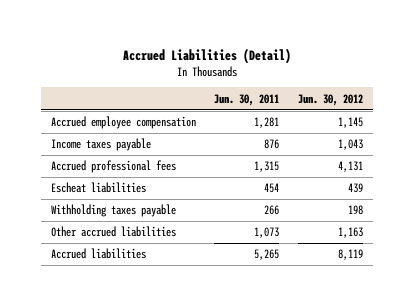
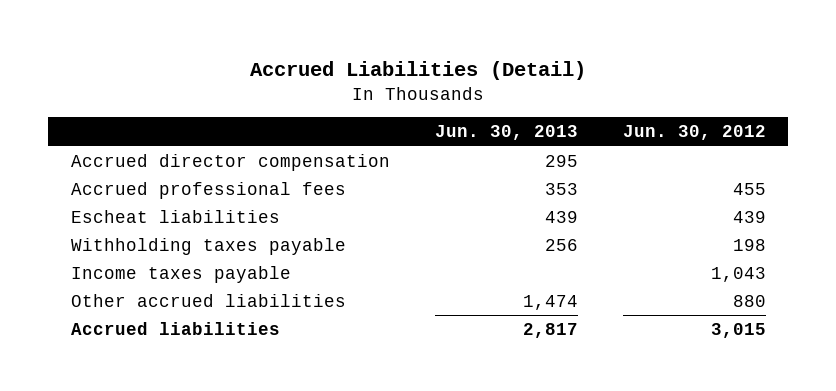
- | Jun. 30, 2011 | Jun. 30, 2012
+ | Jun. 30, 2013 | Jun. 30, 2012
- Accrued employee compensation | 1,281 | 1,145
- Accrued professional fees | 1,315 | 4,131
+ Accrued director compensation | 295 |
+ Accrued professional fees | 353 | 455
- Other accrued liabilities | 1,073 | 1,163
- Accrued liabilities | 5,265 | 8,119
moved down: Income taxes payable | | 1,043
+ Other accrued liabilities | 1,474 | 880
+ Accrued liabilities | 2,817 | 3,015

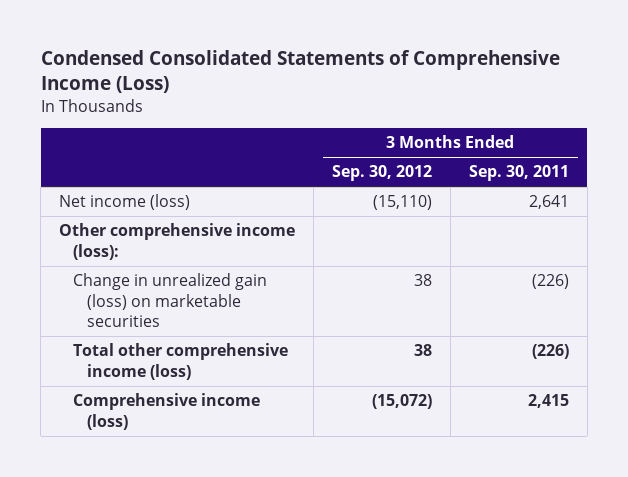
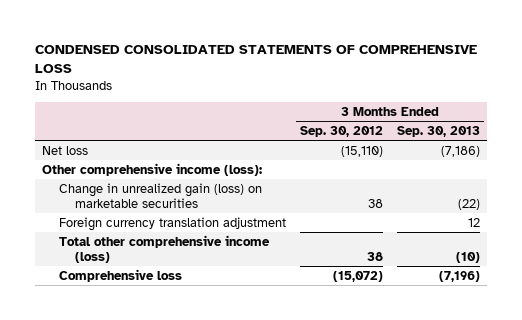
- Condensed Consolidated Statements of Comprehensive Income (Loss)
+ CONDENSED CONSOLIDATED STATEMENTS OF COMPREHENSIVE LOSS
- | 3 Months Ended Sep. 30, 2012 | 3 Months Ended Sep. 30, 2011
+ | 3 Months Ended Sep. 30, 2012 | 3 Months Ended Sep. 30, 2013
- Net income (loss) | (15,110) | 2,641
+ Net loss | (15,110) | (7,186)
+ Foreign currency translation adjustment | | 12
- Comprehensive income (loss) | (15,072) | 2,415
+ Comprehensive loss | (15,072) | (7,196)

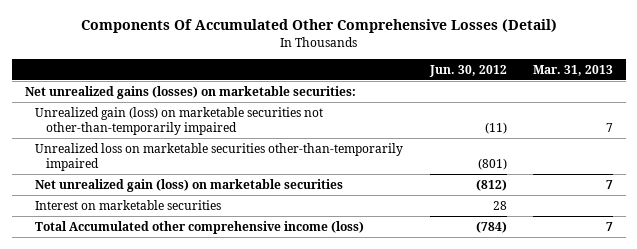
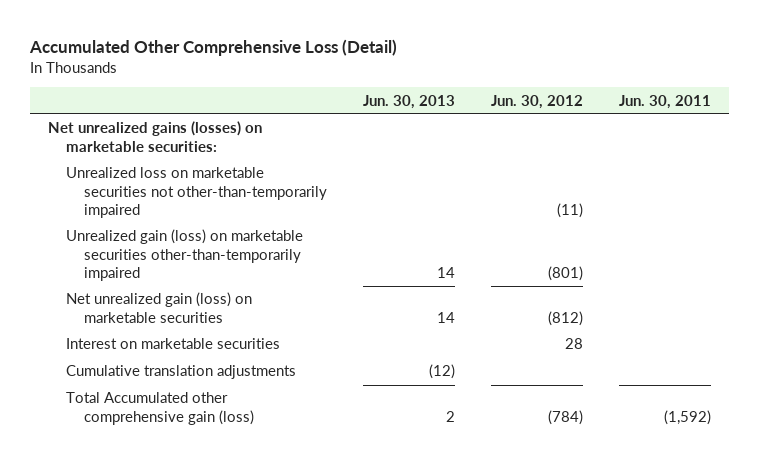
- Components Of Accumulated Other Comprehensive Losses (Detail)
+ Accumulated Other Comprehensive Loss (Detail)
- | Jun. 30, 2012 | Mar. 31, 2013
+ | Jun. 30, 2013 | Jun. 30, 2012 | Jun. 30, 2011
- Unrealized gain (loss) on marketable securities not other-than-temporarily impaired | (11) | 7
- Unrealized loss on marketable securities other-than-temporarily impaired | (801) |
+ Unrealized loss on marketable securities not other-than-temporarily impaired | | (11) |
+ Unrealized gain (loss) on marketable securities other-than-temporarily impaired | 14 | (801) |
- Total Accumulated other comprehensive income (loss) | (784) | 7
+ Cumulative translation adjustments | (12) | |
+ Total Accumulated other comprehensive gain (loss) | 2 | (784) | (1,592)

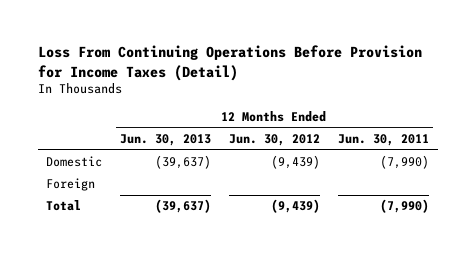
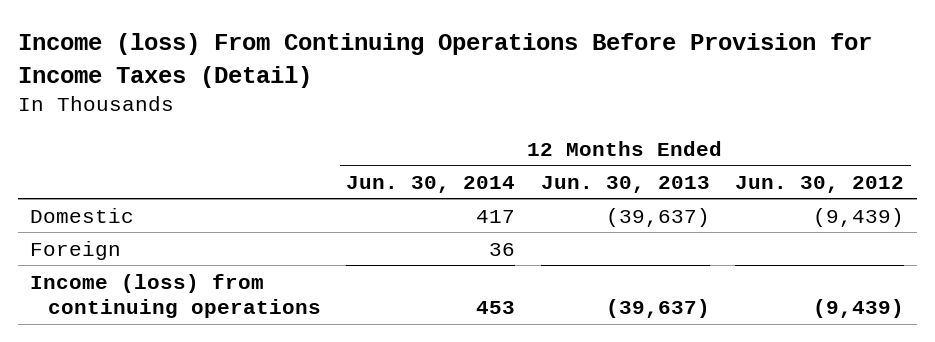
- Loss From Continuing Operations Before Provision for Income Taxes (Detail)
+ Income (loss) From Continuing Operations Before Provision for Income Taxes (Detail)
- | 12 Months Ended Jun. 30, 2013 | 12 Months Ended Jun. 30, 2012 | 12 Months Ended Jun. 30, 2011
+ | 12 Months Ended Jun. 30, 2014 | 12 Months Ended Jun. 30, 2013 | 12 Months Ended Jun. 30, 2012
- Total | (39,637) | (9,439) | (7,990)
+ Income (loss) from continuing operations | 453 | (39,637) | (9,439)

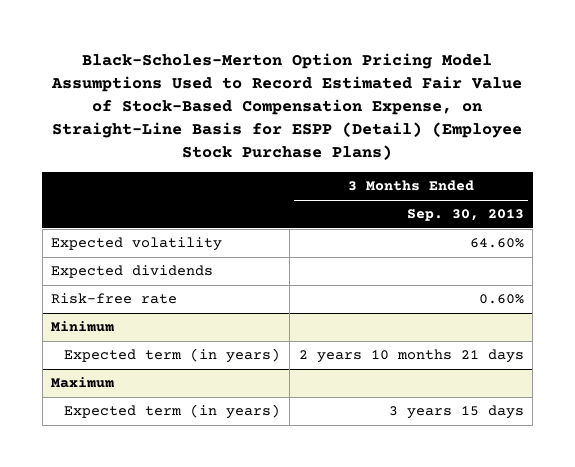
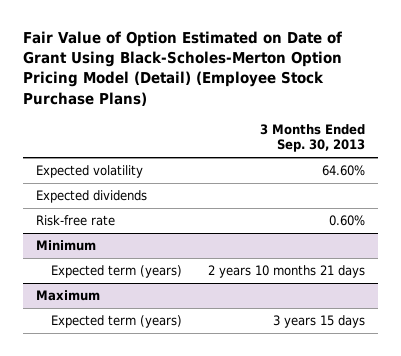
- Black-Scholes-Merton Option Pricing Model Assumptions Used to Record Estimated Fair Value of Stock-Based Compensation Expense, on Straight-Line Basis for ESPP (Detail) (Employee Stock Purchase Plans)
+ Fair Value of Option Estimated on Date of Grant Using Black-Scholes-Merton Option Pricing Model (Detail) (Employee Stock Purchase Plans)
@ Minimum
- Expected term (in years) | 2 years 10 months 21 days
+ Expected term (years) | 2 years 10 months 21 days
@ Maximum
- Expected term (in years) | 3 years 15 days
+ Expected term (years) | 3 years 15 days

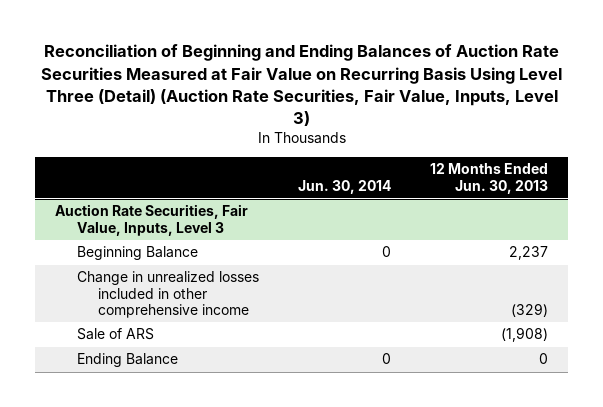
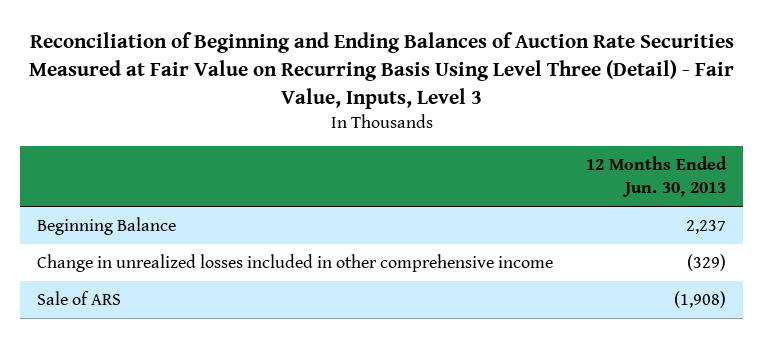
- Reconciliation of Beginning and Ending Balances of Auction Rate Securities Measured at Fair Value on Recurring Basis Using Level Three (Detail) (Auction Rate Securities, Fair Value, Inputs, Level 3)
+ Reconciliation of Beginning and Ending Balances of Auction Rate Securities Measured at Fair Value on Recurring Basis Using Level Three (Detail) - Fair Value, Inputs, Level 3
- | Jun. 30, 2014 | 12 Months Ended Jun. 30, 2013
+ | 12 Months Ended Jun. 30, 2013
- Auction Rate Securities, Fair Value, Inputs, Level 3
- Ending Balance | 0 | 0

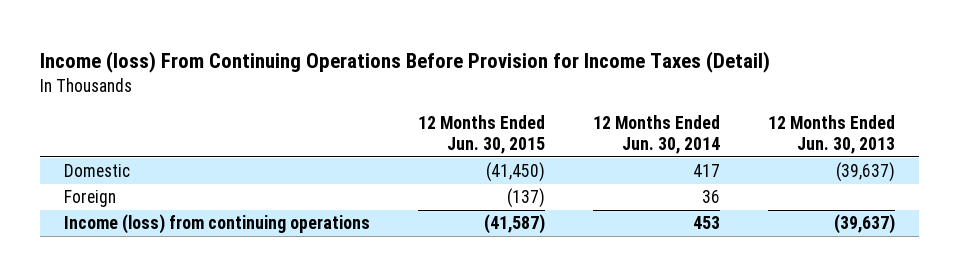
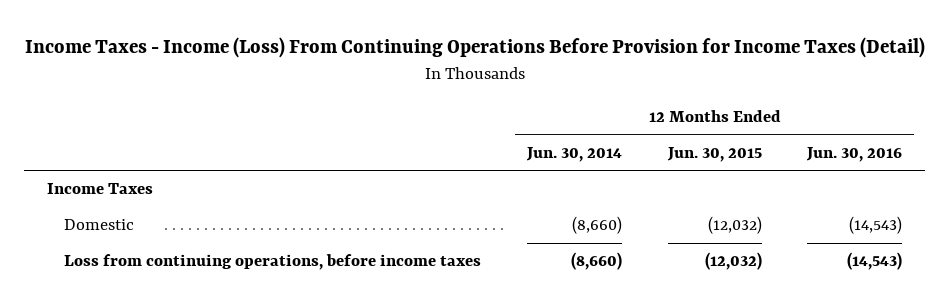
- Income (loss) From Continuing Operations Before Provision for Income Taxes (Detail)
+ Income Taxes - Income (Loss) From Continuing Operations Before Provision for Income Taxes (Detail)
- | 12 Months Ended Jun. 30, 2015 | 12 Months Ended Jun. 30, 2014 | 12 Months Ended Jun. 30, 2013
+ | 12 Months Ended Jun. 30, 2014 | 12 Months Ended Jun. 30, 2015 | 12 Months Ended Jun. 30, 2016
- Domestic | (41,450) | 417 | (39,637)
- Foreign | (137) | 36 |
- Income (loss) from continuing operations | (41,587) | 453 | (39,637)
+ Income Taxes
+ Domestic | (8,660) | (12,032) | (14,543)
+ Loss from continuing operations, before income taxes | (8,660) | (12,032) | (14,543)

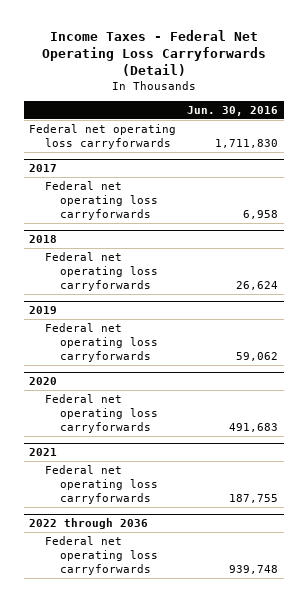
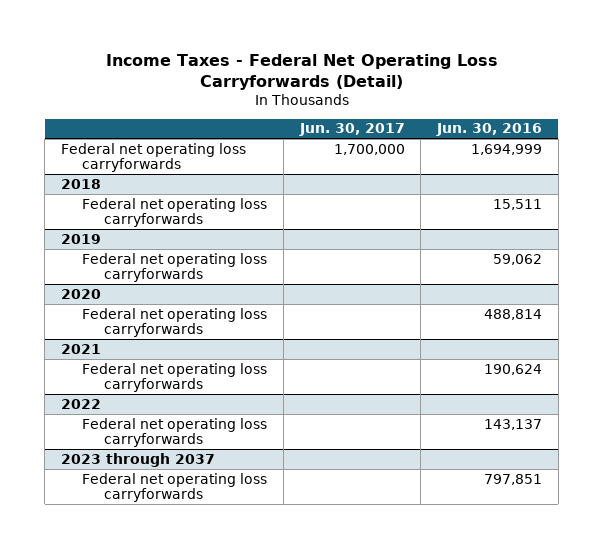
- | Jun. 30, 2016
+ | Jun. 30, 2017 | Jun. 30, 2016
- Federal net operating loss carryforwards | 1,711,830
- 2017
- Federal net operating loss carryforwards | 6,958
+ Federal net operating loss carryforwards | 1,700,000 | 1,694,999
@ 2018
- Federal net operating loss carryforwards | 26,624
+ Federal net operating loss carryforwards | | 15,511
@ 2020
- Federal net operating loss carryforwards | 491,683
+ Federal net operating loss carryforwards | | 488,814
@ 2021
- Federal net operating loss carryforwards | 187,755
- 2022 through 2036
- Federal net operating loss carryforwards | 939,748
@ 2021
+ Federal net operating loss carryforwards | | 190,624
+ 2022
+ Federal net operating loss carryforwards | | 143,137
+ 2023 through 2037
+ Federal net operating loss carryforwards | | 797,851

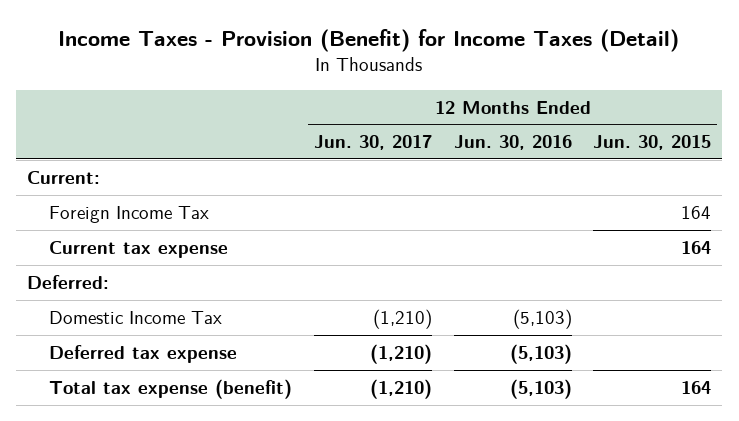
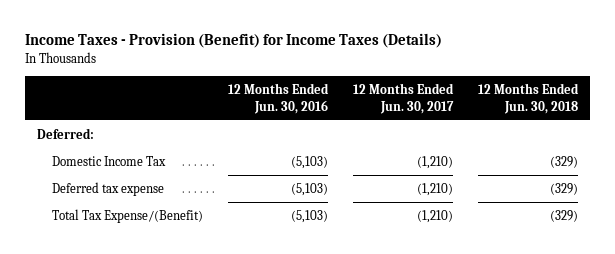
- Income Taxes - Provision (Benefit) for Income Taxes (Detail)
+ Income Taxes - Provision (Benefit) for Income Taxes (Details)
- | 12 Months Ended Jun. 30, 2017 | 12 Months Ended Jun. 30, 2016 | 12 Months Ended Jun. 30, 2015
+ | 12 Months Ended Jun. 30, 2016 | 12 Months Ended Jun. 30, 2017 | 12 Months Ended Jun. 30, 2018
- Current:
- Foreign Income Tax | | | 164
- Current tax expense | | | 164
- Total tax expense (benefit) | (1,210) | (5,103) | 164
+ Total Tax Expense/(Benefit) | (5,103) | (1,210) | (329)

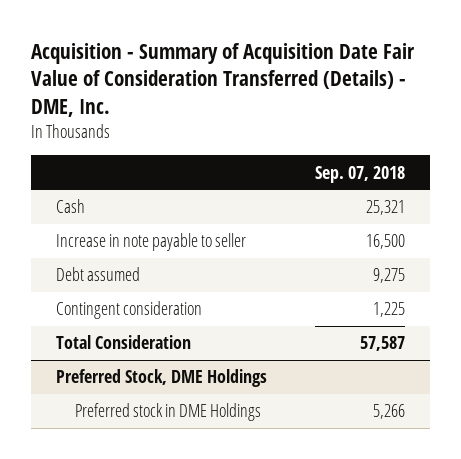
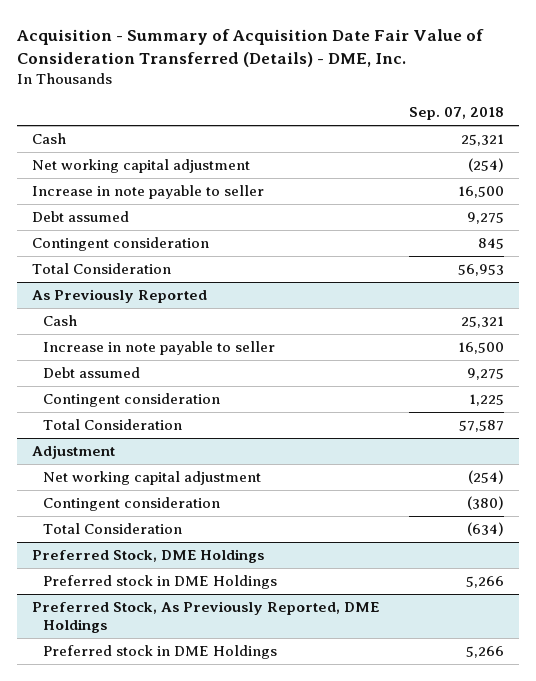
+ Net working capital adjustment | (254)
+ Contingent consideration | 845
+ Total Consideration | 56,953
+ As Previously Reported
+ Cash | 25,321
+ Increase in note payable to seller | 16,500
+ Debt assumed | 9,275
+ Adjustment
+ Net working capital adjustment | (254)
+ Contingent consideration | (380)
+ Total Consideration | (634)
+ Preferred Stock, As Previously Reported, DME Holdings
+ Preferred stock in DME Holdings | 5,266

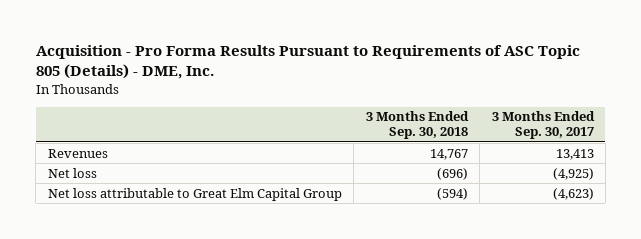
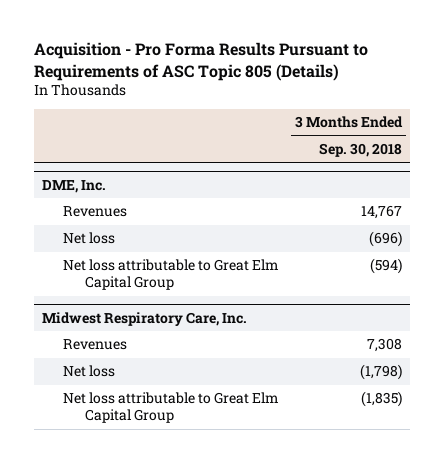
- Acquisition - Pro Forma Results Pursuant to Requirements of ASC Topic 805 (Details) - DME, Inc.
+ Acquisition - Pro Forma Results Pursuant to Requirements of ASC Topic 805 (Details)
- | 3 Months Ended Sep. 30, 2018 | 3 Months Ended Sep. 30, 2017
+ | 3 Months Ended Sep. 30, 2018
+ DME, Inc.
+ Midwest Respiratory Care, Inc.
+ Revenues | 7,308
+ Net loss | (1,798)
+ Net loss attributable to Great Elm Capital Group | (1,835)

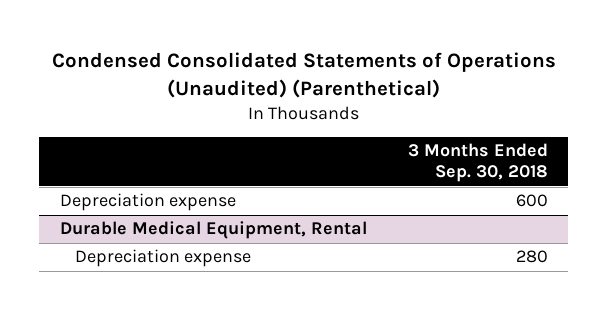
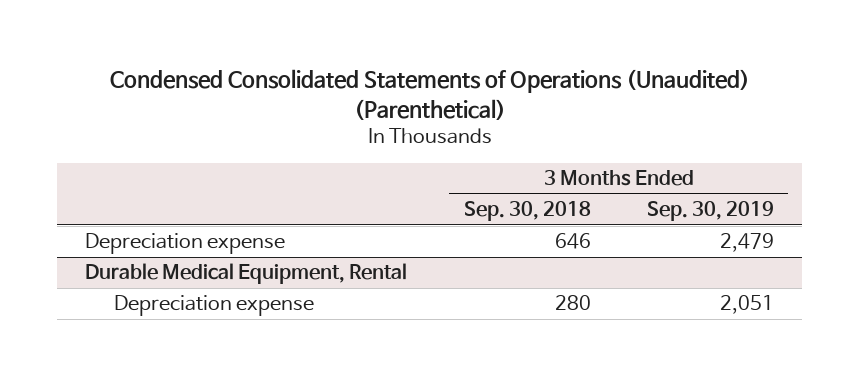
- | 3 Months Ended Sep. 30, 2018
+ | 3 Months Ended Sep. 30, 2018 | 3 Months Ended Sep. 30, 2019
- Depreciation expense | 600
+ Depreciation expense | 646 | 2,479

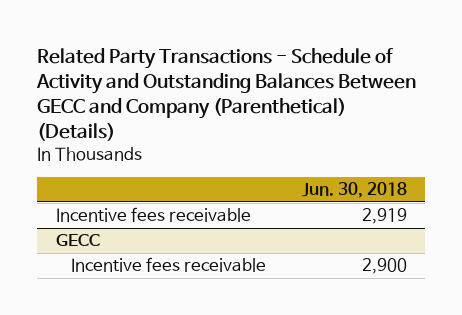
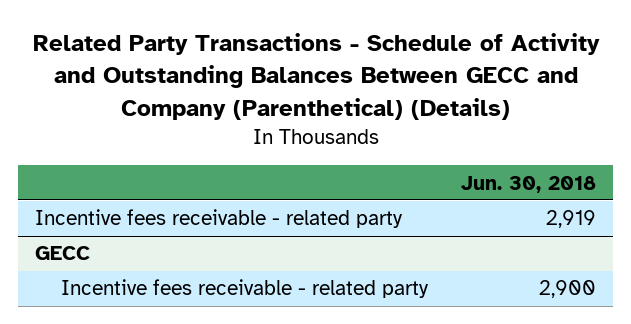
- Incentive fees receivable | 2,919
+ Incentive fees receivable - related party | 2,919
@ GECC
- Incentive fees receivable | 2,900
+ Incentive fees receivable - related party | 2,900

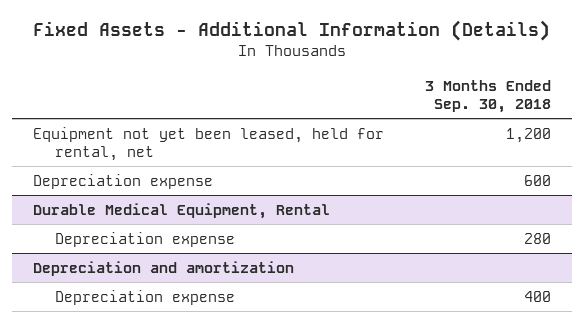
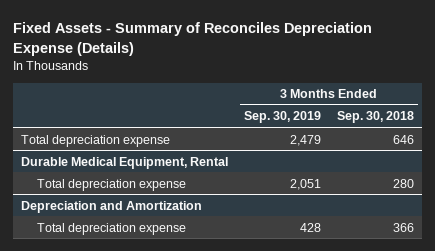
- Fixed Assets - Additional Information (Details)
+ Fixed Assets - Summary of Reconciles Depreciation Expense (Details)
- | 3 Months Ended Sep. 30, 2018
+ | 3 Months Ended Sep. 30, 2019 | 3 Months Ended Sep. 30, 2018
- Equipment not yet been leased, held for rental, net | 1,200
- Depreciation expense | 600
+ Total depreciation expense | 2,479 | 646
@ Durable Medical Equipment, Rental
- Depreciation expense | 280
- Depreciation and amortization
- Depreciation expense | 400
@ Durable Medical Equipment, Rental
+ Total depreciation expense | 2,051 | 280
+ Depreciation and Amortization
+ Total depreciation expense | 428 | 366

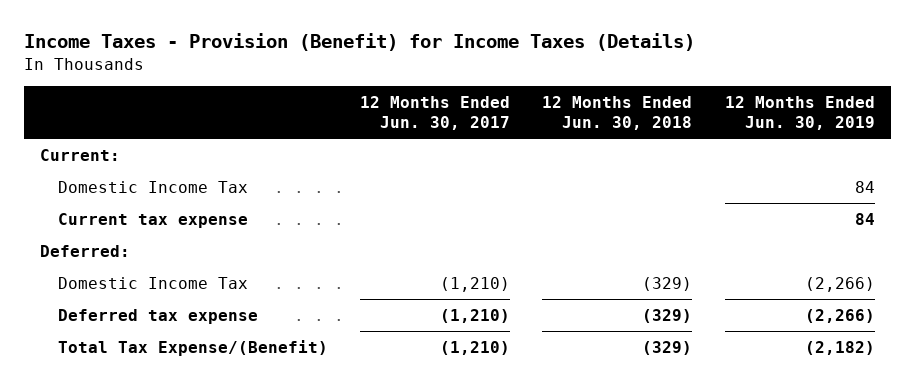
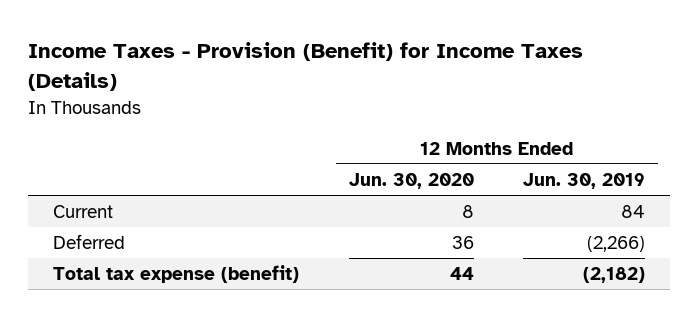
- | 12 Months Ended Jun. 30, 2017 | 12 Months Ended Jun. 30, 2018 | 12 Months Ended Jun. 30, 2019
+ | 12 Months Ended Jun. 30, 2020 | 12 Months Ended Jun. 30, 2019
- Current:
- Domestic Income Tax | | | 84
- Current tax expense | | | 84
- Deferred:
- Domestic Income Tax | (1,210) | (329) | (2,266)
- Deferred tax expense | (1,210) | (329) | (2,266)
- Total Tax Expense/(Benefit) | (1,210) | (329) | (2,182)
+ Current | 8 | 84
+ Deferred | 36 | (2,266)
+ Total tax expense (benefit) | 44 | (2,182)

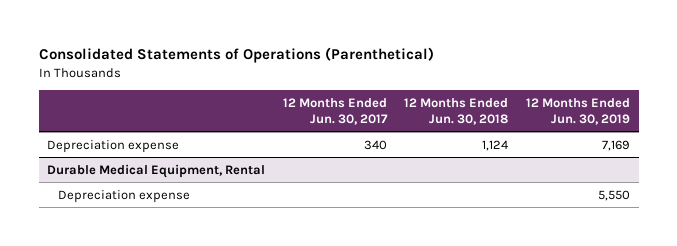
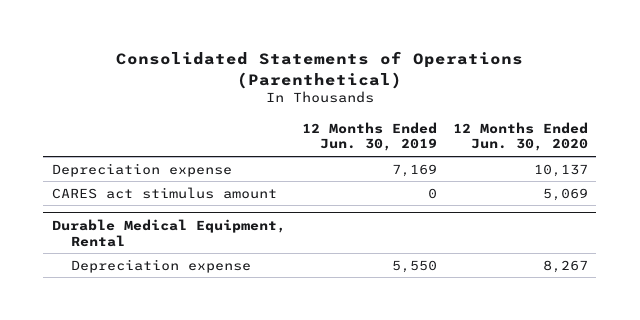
- | 12 Months Ended Jun. 30, 2017 | 12 Months Ended Jun. 30, 2018 | 12 Months Ended Jun. 30, 2019
+ | 12 Months Ended Jun. 30, 2019 | 12 Months Ended Jun. 30, 2020
+ CARES act stimulus amount | 0 | 5,069

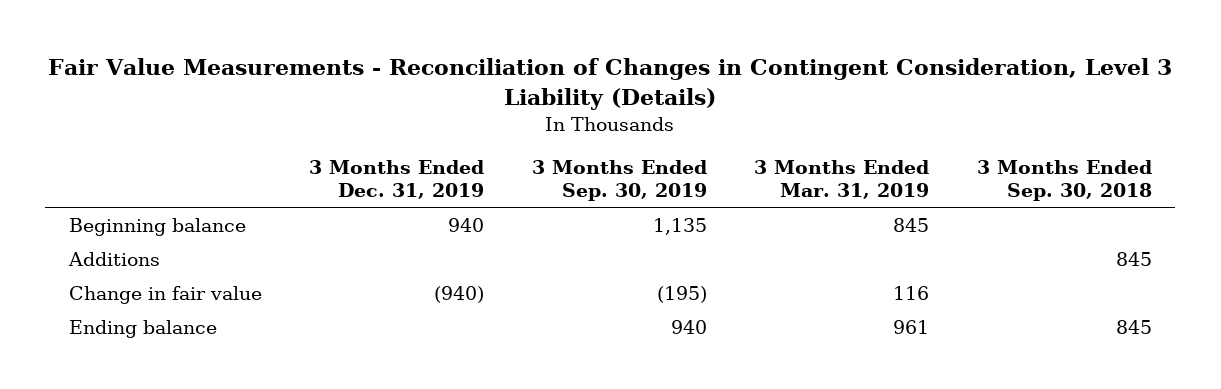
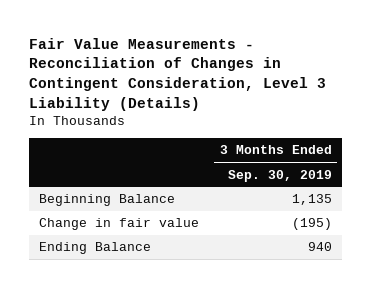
- | 3 Months Ended Dec. 31, 2019 | 3 Months Ended Sep. 30, 2019 | 3 Months Ended Mar. 31, 2019 | 3 Months Ended Sep. 30, 2018
+ | 3 Months Ended Sep. 30, 2019
- Beginning balance | 940 | 1,135 | 845 |
- Additions | | | | 845
+ Beginning Balance | 1,135
- Ending balance | | 940 | 961 | 845
+ Ending Balance | 940

